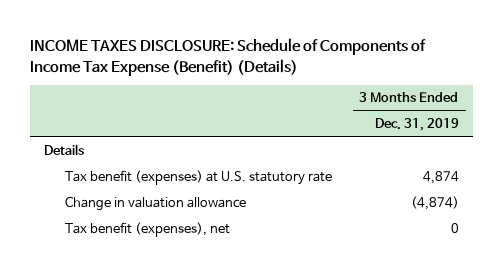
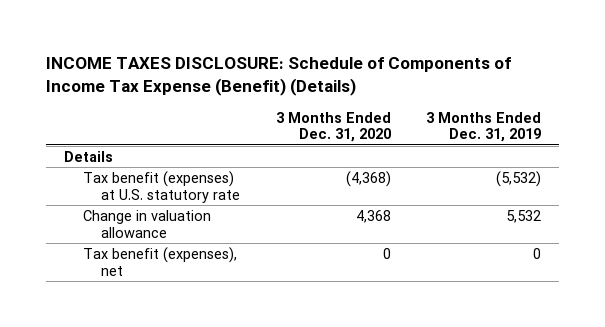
- | 3 Months Ended Dec. 31, 2019
+ | 3 Months Ended Dec. 31, 2020 | 3 Months Ended Dec. 31, 2019
- Tax benefit (expenses) at U.S. statutory rate | 4,874
- Change in valuation allowance | (4,874)
+ Tax benefit (expenses) at U.S. statutory rate | (4,368) | (5,532)
+ Change in valuation allowance | 4,368 | 5,532

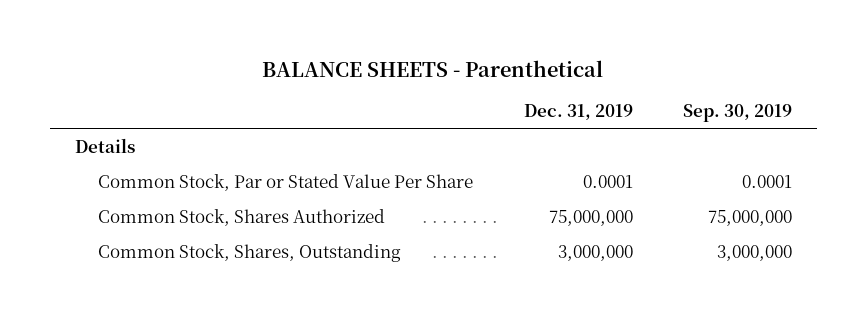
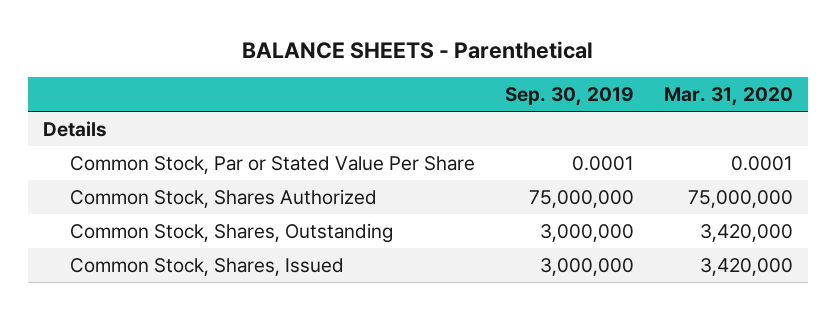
- | Dec. 31, 2019 | Sep. 30, 2019
+ | Sep. 30, 2019 | Mar. 31, 2020
+ Common Stock, Shares, Issued | 3,000,000 | 3,420,000

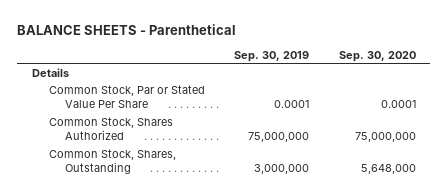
- | Sep. 30, 2019 | Mar. 31, 2020
+ | Sep. 30, 2019 | Sep. 30, 2020
- Common Stock, Shares, Issued | 3,000,000 | 3,420,000

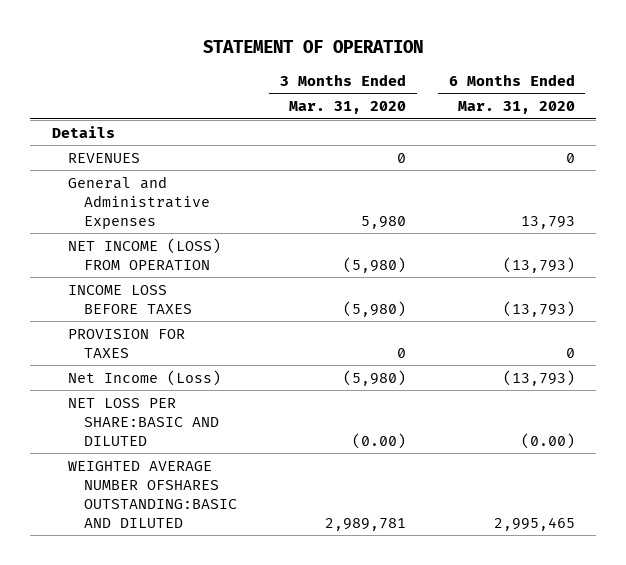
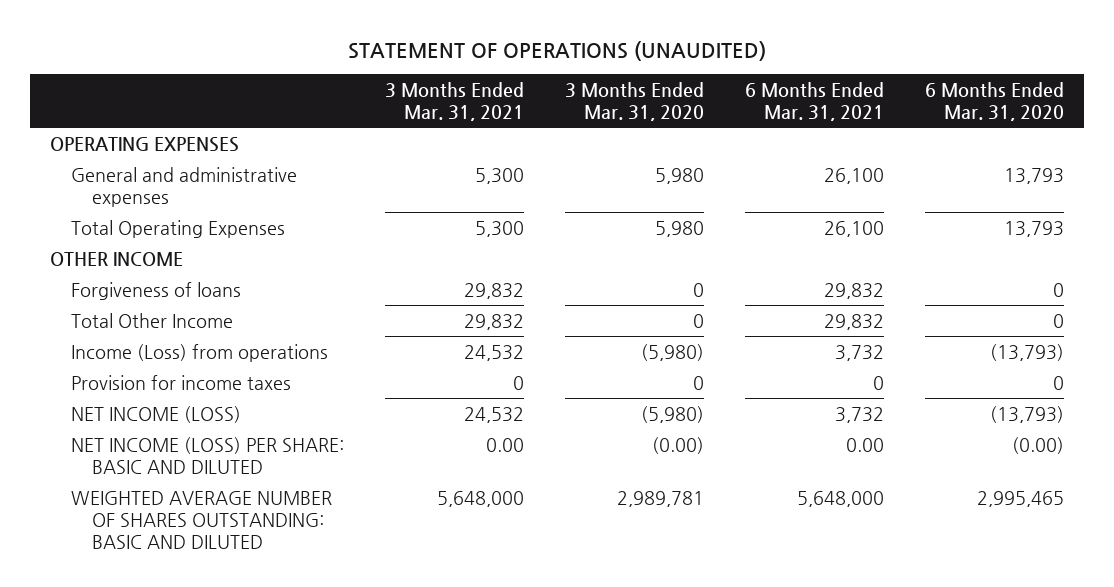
- STATEMENT OF OPERATION
+ STATEMENT OF OPERATIONS (UNAUDITED)
- | 3 Months Ended Mar. 31, 2020 | 6 Months Ended Mar. 31, 2020
+ | 3 Months Ended Mar. 31, 2021 | 3 Months Ended Mar. 31, 2020 | 6 Months Ended Mar. 31, 2021 | 6 Months Ended Mar. 31, 2020
- Details
- REVENUES | 0 | 0
- General and Administrative Expenses | 5,980 | 13,793
- NET INCOME (LOSS) FROM OPERATION | (5,980) | (13,793)
- INCOME LOSS BEFORE TAXES | (5,980) | (13,793)
- PROVISION FOR TAXES | 0 | 0
- Net Income (Loss) | (5,980) | (13,793)
- NET LOSS PER SHARE:BASIC AND DILUTED | (0.00) | (0.00)
- WEIGHTED AVERAGE NUMBER OFSHARES OUTSTANDING:BASIC AND DILUTED | 2,989,781 | 2,995,465
+ OPERATING EXPENSES
+ General and administrative expenses | 5,300 | 5,980 | 26,100 | 13,793
+ Total Operating Expenses | 5,300 | 5,980 | 26,100 | 13,793
+ OTHER INCOME
+ Forgiveness of loans | 29,832 | 0 | 29,832 | 0
+ Total Other Income | 29,832 | 0 | 29,832 | 0
+ Income (Loss) from operations | 24,532 | (5,980) | 3,732 | (13,793)
+ Provision for income taxes | 0 | 0 | 0 | 0
+ NET INCOME (LOSS) | 24,532 | (5,980) | 3,732 | (13,793)
+ NET INCOME (LOSS) PER SHARE: BASIC AND DILUTED | 0.00 | (0.00) | 0.00 | (0.00)
+ WEIGHTED AVERAGE NUMBER OF SHARES OUTSTANDING: BASIC AND DILUTED | 5,648,000 | 2,989,781 | 5,648,000 | 2,995,465

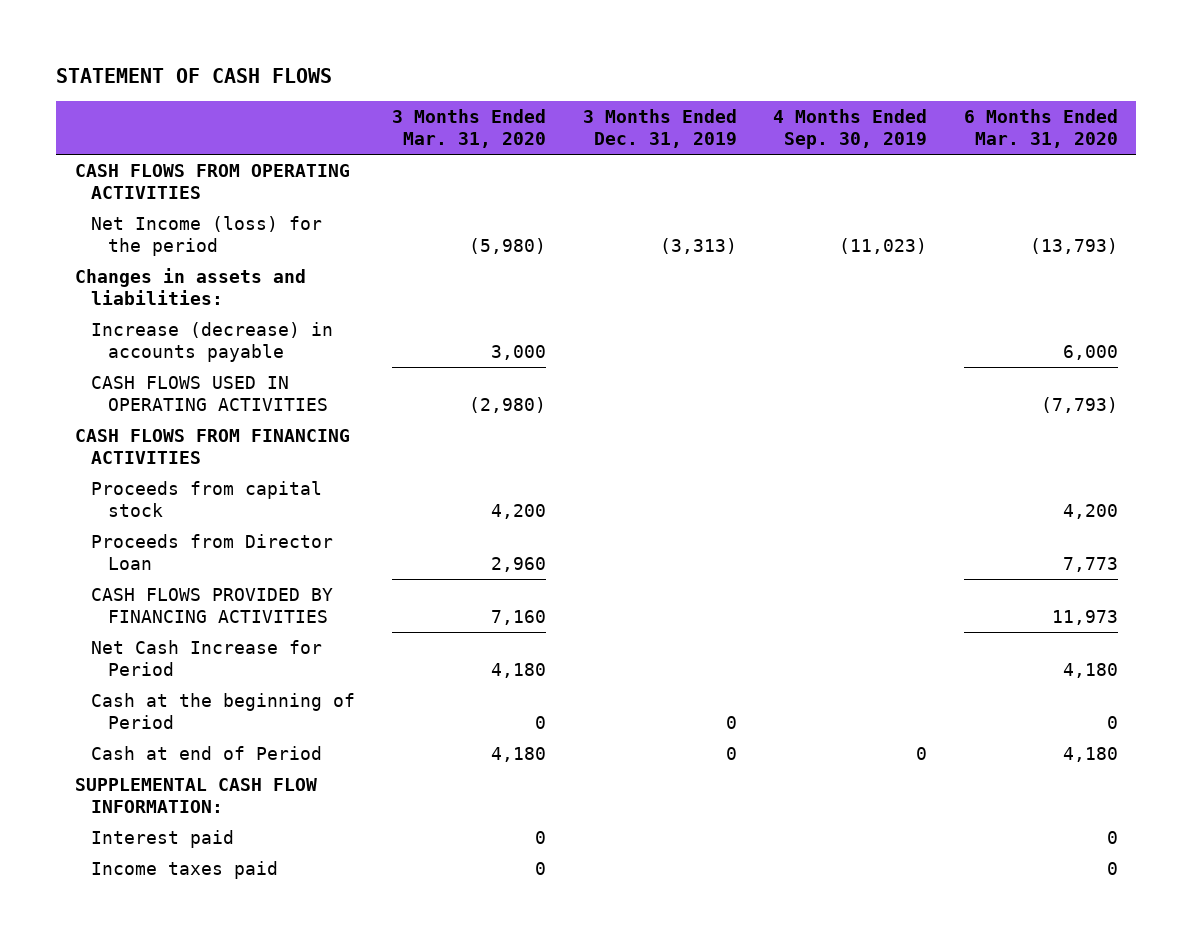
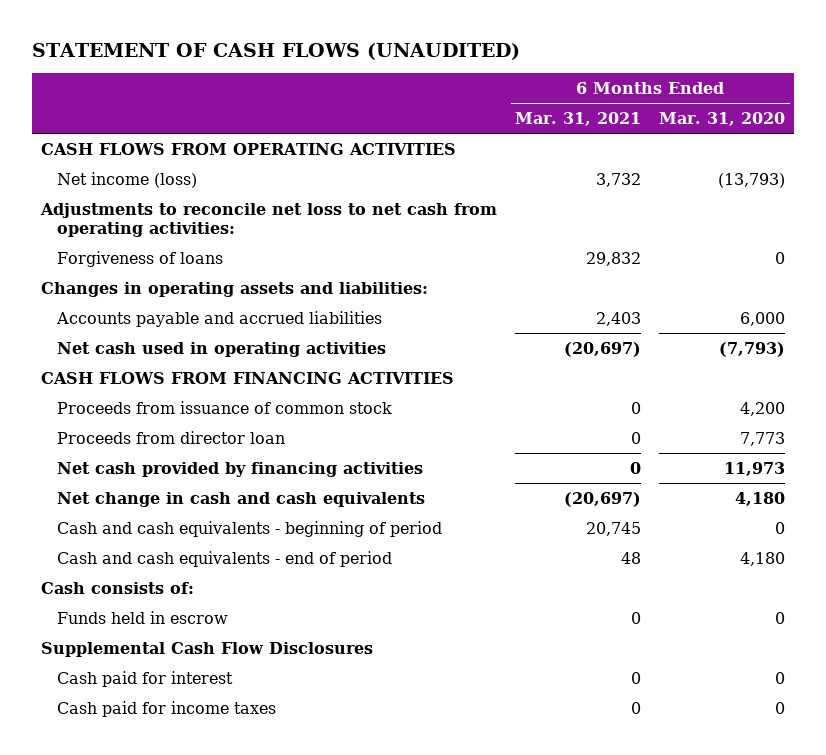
- STATEMENT OF CASH FLOWS
+ STATEMENT OF CASH FLOWS (UNAUDITED)
- | 3 Months Ended Mar. 31, 2020 | 3 Months Ended Dec. 31, 2019 | 4 Months Ended Sep. 30, 2019 | 6 Months Ended Mar. 31, 2020
+ | 6 Months Ended Mar. 31, 2021 | 6 Months Ended Mar. 31, 2020
- Net Income (loss) for the period | (5,980) | (3,313) | (11,023) | (13,793)
- Changes in assets and liabilities:
- Increase (decrease) in accounts payable | 3,000 | | | 6,000
- CASH FLOWS USED IN OPERATING ACTIVITIES | (2,980) | | | (7,793)
+ Net income (loss) | 3,732 | (13,793)
+ Adjustments to reconcile net loss to net cash from operating activities:
+ Forgiveness of loans | 29,832 | 0
+ Changes in operating assets and liabilities:
+ Accounts payable and accrued liabilities | 2,403 | 6,000
+ Net cash used in operating activities | (20,697) | (7,793)
- Proceeds from capital stock | 4,200 | | | 4,200
- Proceeds from Director Loan | 2,960 | | | 7,773
- CASH FLOWS PROVIDED BY FINANCING ACTIVITIES | 7,160 | | | 11,973
- Net Cash Increase for Period | 4,180 | | | 4,180
- Cash at the beginning of Period | 0 | 0 | | 0
- Cash at end of Period | 4,180 | 0 | 0 | 4,180
- SUPPLEMENTAL CASH FLOW INFORMATION:
- Interest paid | 0 | | | 0
- Income taxes paid | 0 | | | 0
+ Proceeds from issuance of common stock | 0 | 4,200
+ Proceeds from director loan | 0 | 7,773
+ Net cash provided by financing activities | 0 | 11,973
+ Net change in cash and cash equivalents | (20,697) | 4,180
+ Cash and cash equivalents - beginning of period | 20,745 | 0
+ Cash and cash equivalents - end of period | 48 | 4,180
+ Cash consists of:
+ Funds held in escrow | 0 | 0
+ Supplemental Cash Flow Disclosures
+ Cash paid for interest | 0 | 0
+ Cash paid for income taxes | 0 | 0

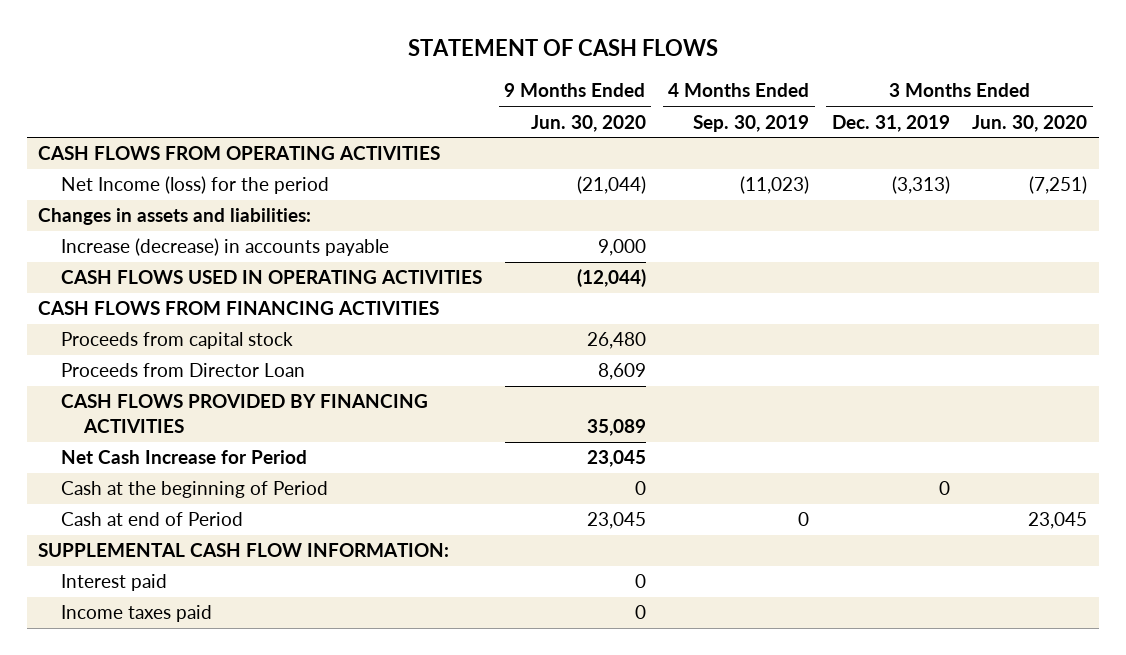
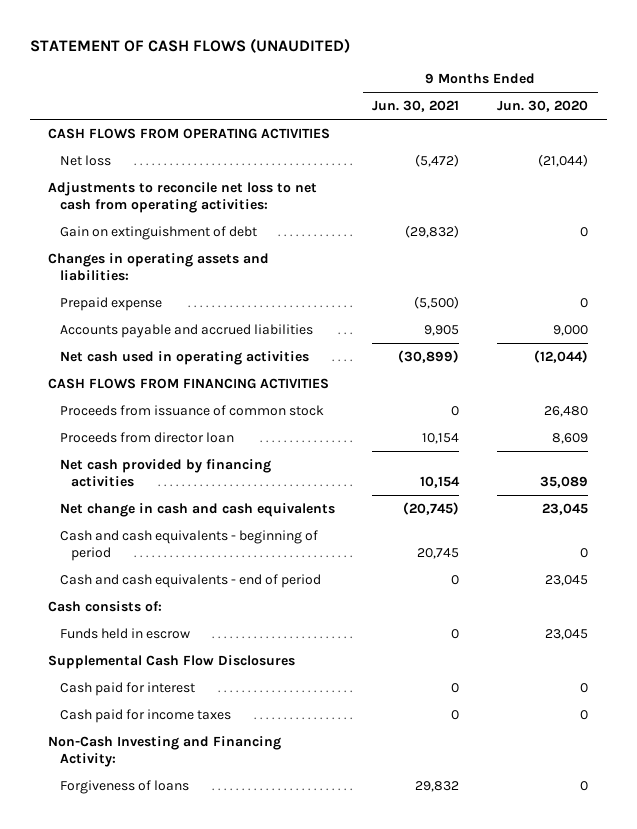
- STATEMENT OF CASH FLOWS
+ STATEMENT OF CASH FLOWS (UNAUDITED)
- | 9 Months Ended Jun. 30, 2020 | 4 Months Ended Sep. 30, 2019 | 3 Months Ended Dec. 31, 2019 | 3 Months Ended Jun. 30, 2020
+ | 9 Months Ended Jun. 30, 2021 | 9 Months Ended Jun. 30, 2020
- Net Income (loss) for the period | (21,044) | (11,023) | (3,313) | (7,251)
- Changes in assets and liabilities:
- Increase (decrease) in accounts payable | 9,000 | | |
- CASH FLOWS USED IN OPERATING ACTIVITIES | (12,044) | | |
+ Net loss | (5,472) | (21,044)
+ Adjustments to reconcile net loss to net cash from operating activities:
+ Gain on extinguishment of debt | (29,832) | 0
+ Changes in operating assets and liabilities:
+ Prepaid expense | (5,500) | 0
+ Accounts payable and accrued liabilities | 9,905 | 9,000
+ Net cash used in operating activities | (30,899) | (12,044)
- Proceeds from capital stock | 26,480 | | |
- Proceeds from Director Loan | 8,609 | | |
- CASH FLOWS PROVIDED BY FINANCING ACTIVITIES | 35,089 | | |
- Net Cash Increase for Period | 23,045 | | |
- Cash at the beginning of Period | 0 | | 0 |
- Cash at end of Period | 23,045 | 0 | | 23,045
- SUPPLEMENTAL CASH FLOW INFORMATION:
- Interest paid | 0 | | |
- Income taxes paid | 0 | | |
+ Proceeds from issuance of common stock | 0 | 26,480
+ Proceeds from director loan | 10,154 | 8,609
+ Net cash provided by financing activities | 10,154 | 35,089
+ Net change in cash and cash equivalents | (20,745) | 23,045
+ Cash and cash equivalents - beginning of period | 20,745 | 0
+ Cash and cash equivalents - end of period | 0 | 23,045
+ Cash consists of:
+ Funds held in escrow | 0 | 23,045
+ Supplemental Cash Flow Disclosures
+ Cash paid for interest | 0 | 0
+ Cash paid for income taxes | 0 | 0
+ Non-Cash Investing and Financing Activity:
+ Forgiveness of loans | 29,832 | 0

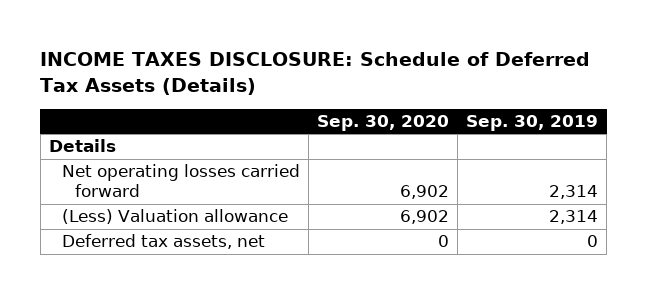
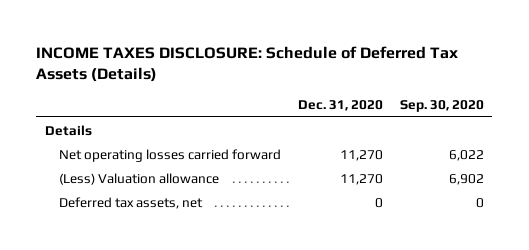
- | Sep. 30, 2020 | Sep. 30, 2019
+ | Dec. 31, 2020 | Sep. 30, 2020
- Net operating losses carried forward | 6,902 | 2,314
+ Net operating losses carried forward | 11,270 | 6,022

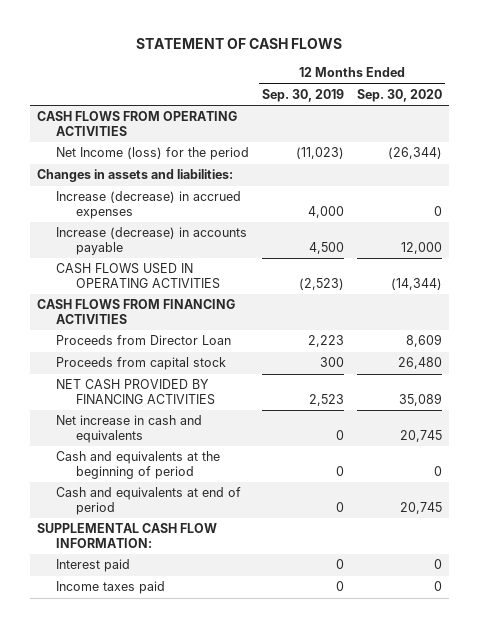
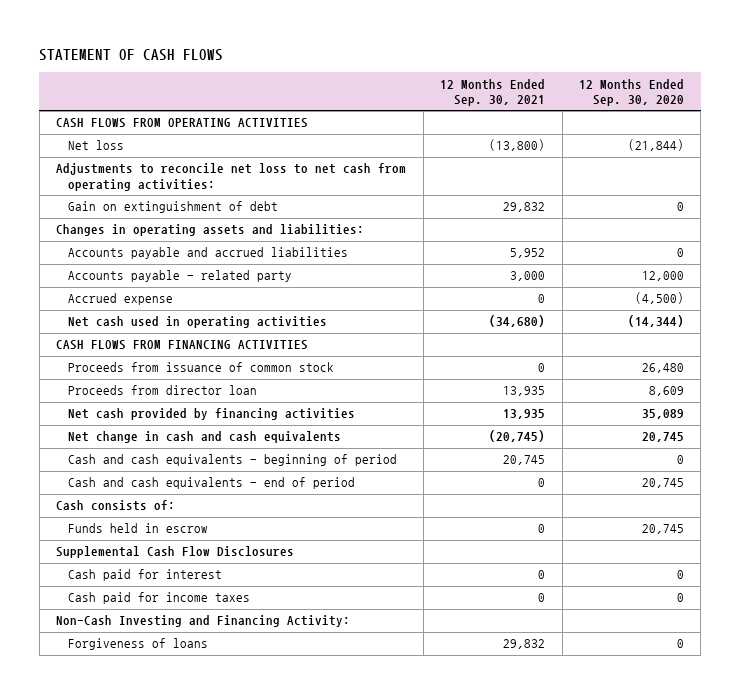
- | 12 Months Ended Sep. 30, 2019 | 12 Months Ended Sep. 30, 2020
+ | 12 Months Ended Sep. 30, 2021 | 12 Months Ended Sep. 30, 2020
- Net Income (loss) for the period | (11,023) | (26,344)
- Changes in assets and liabilities:
- Increase (decrease) in accrued expenses | 4,000 | 0
- Increase (decrease) in accounts payable | 4,500 | 12,000
- CASH FLOWS USED IN OPERATING ACTIVITIES | (2,523) | (14,344)
+ Net loss | (13,800) | (21,844)
+ Adjustments to reconcile net loss to net cash from operating activities:
+ Gain on extinguishment of debt | 29,832 | 0
+ Changes in operating assets and liabilities:
+ Accounts payable and accrued liabilities | 5,952 | 0
+ Accounts payable - related party | 3,000 | 12,000
+ Accrued expense | 0 | (4,500)
+ Net cash used in operating activities | (34,680) | (14,344)
- Proceeds from Director Loan | 2,223 | 8,609
- Proceeds from capital stock | 300 | 26,480
- NET CASH PROVIDED BY FINANCING ACTIVITIES | 2,523 | 35,089
- Net increase in cash and equivalents | 0 | 20,745
- Cash and equivalents at the beginning of period | 0 | 0
- Cash and equivalents at end of period | 0 | 20,745
- SUPPLEMENTAL CASH FLOW INFORMATION:
- Interest paid | 0 | 0
- Income taxes paid | 0 | 0
+ Proceeds from issuance of common stock | 0 | 26,480
+ Proceeds from director loan | 13,935 | 8,609
+ Net cash provided by financing activities | 13,935 | 35,089
+ Net change in cash and cash equivalents | (20,745) | 20,745
+ Cash and cash equivalents - beginning of period | 20,745 | 0
+ Cash and cash equivalents - end of period | 0 | 20,745
+ Cash consists of:
+ Funds held in escrow | 0 | 20,745
+ Supplemental Cash Flow Disclosures
+ Cash paid for interest | 0 | 0
+ Cash paid for income taxes | 0 | 0
+ Non-Cash Investing and Financing Activity:
+ Forgiveness of loans | 29,832 | 0

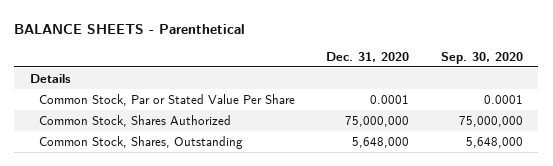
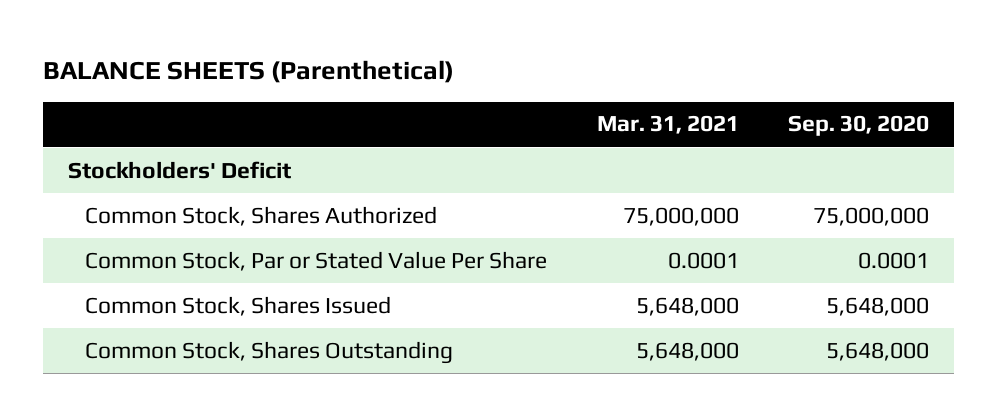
- BALANCE SHEETS - Parenthetical
+ BALANCE SHEETS (Parenthetical)
- | Dec. 31, 2020 | Sep. 30, 2020
+ | Mar. 31, 2021 | Sep. 30, 2020
- Details
+ Stockholders' Deficit
- Common Stock, Shares, Outstanding | 5,648,000 | 5,648,000
moved down: Common Stock, Par or Stated Value Per Share | 0.0001 | 0.0001
+ Common Stock, Shares Issued | 5,648,000 | 5,648,000
+ Common Stock, Shares Outstanding | 5,648,000 | 5,648,000

